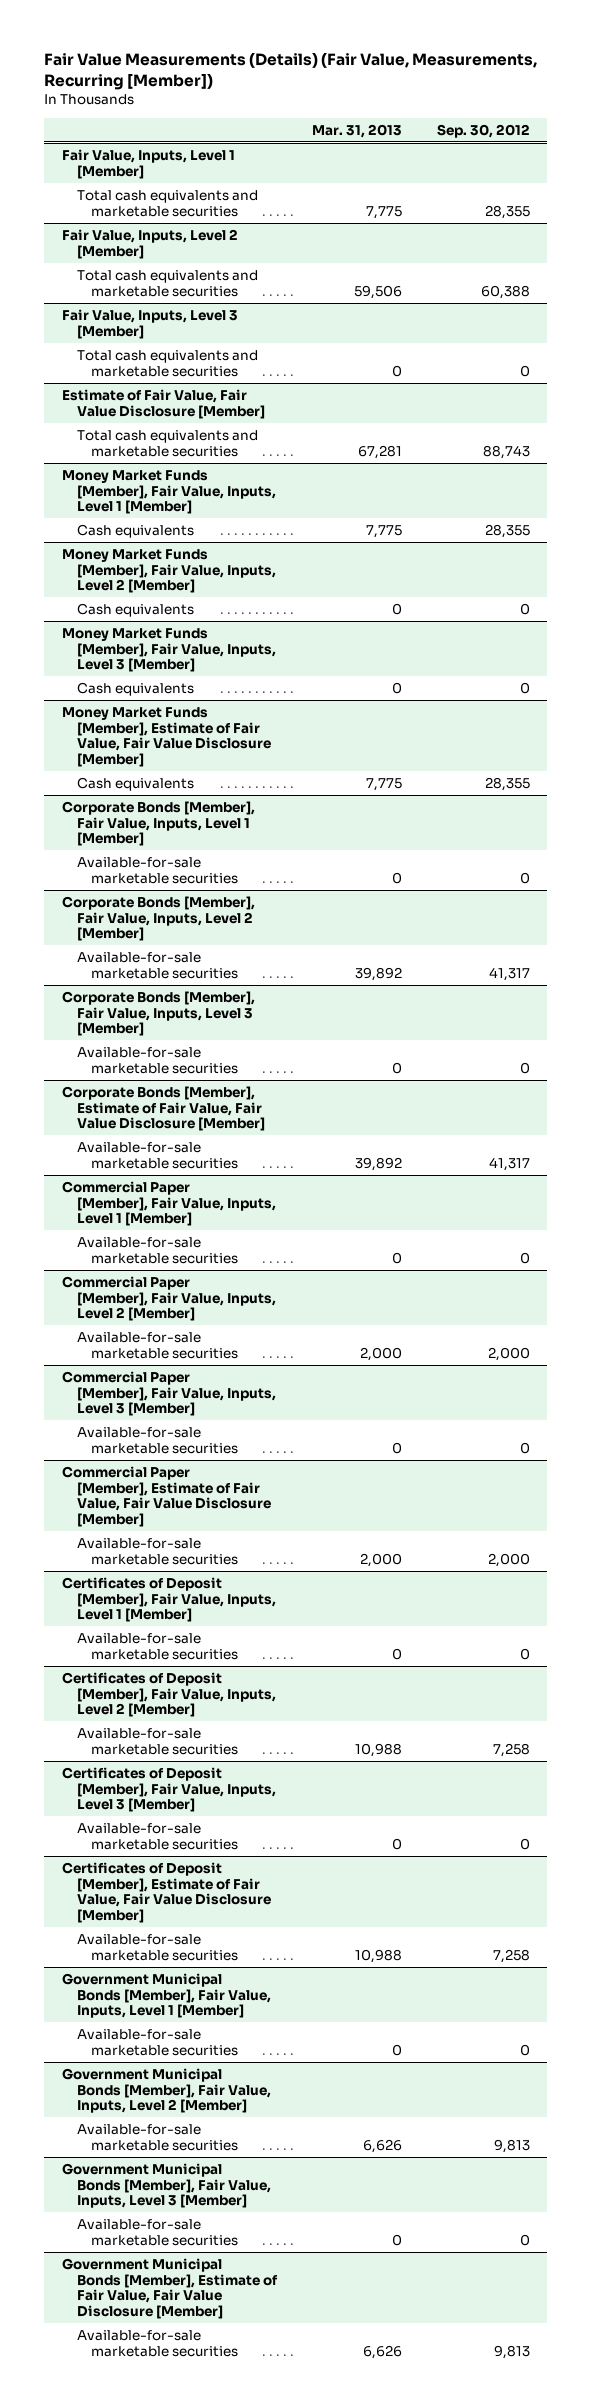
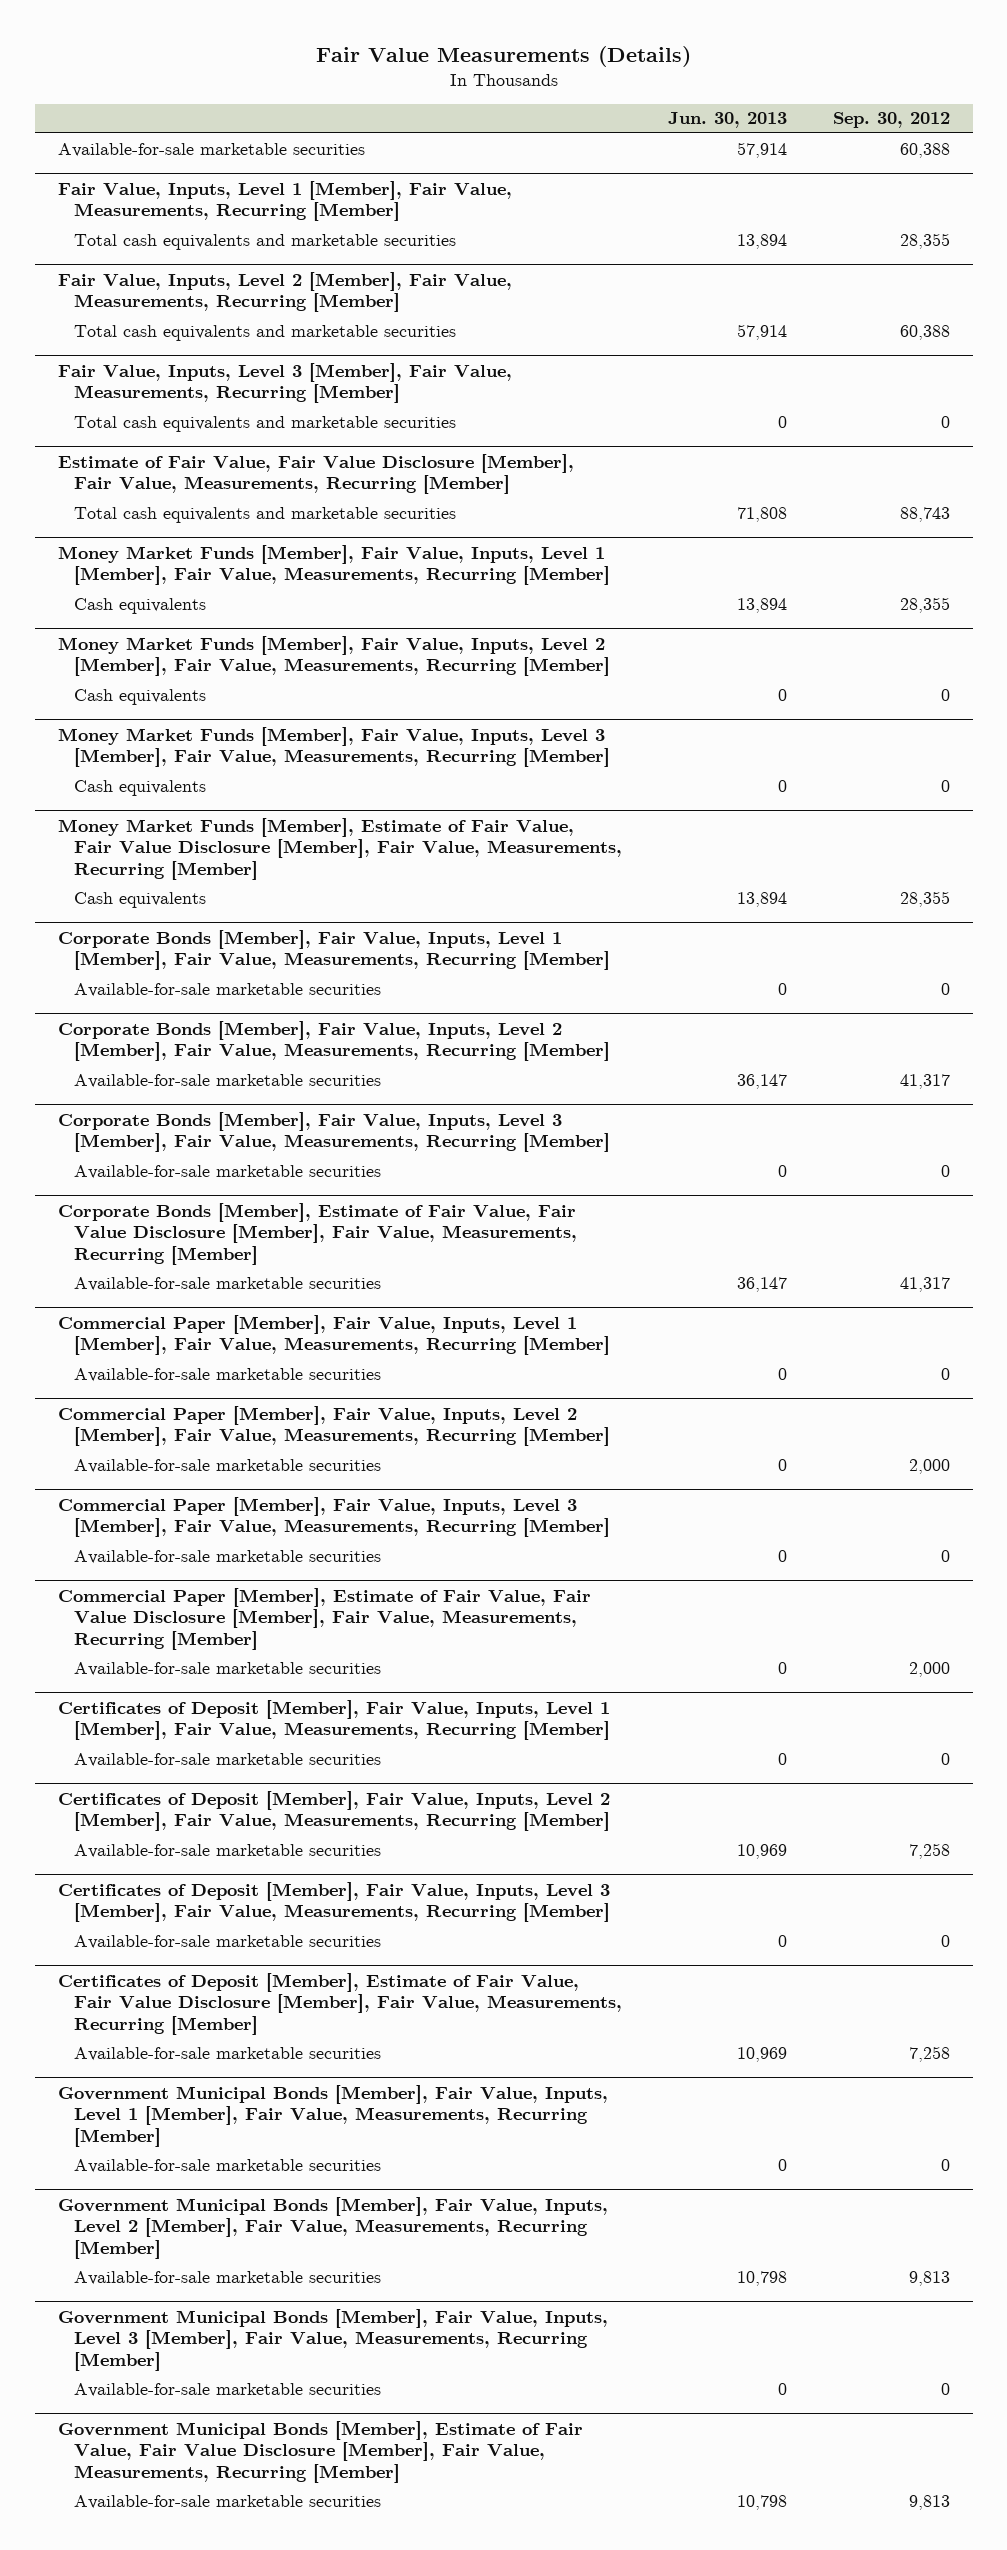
- Fair Value Measurements (Details) (Fair Value, Measurements, Recurring [Member])
+ Fair Value Measurements (Details)
- | Mar. 31, 2013 | Sep. 30, 2012
+ | Jun. 30, 2013 | Sep. 30, 2012
- Fair Value, Inputs, Level 1 [Member]
+ Available-for-sale marketable securities | 57,914 | 60,388
+ Fair Value, Inputs, Level 1 [Member], Fair Value, Measurements, Recurring [Member]
- Fair Value, Inputs, Level 2 [Member]
+ Fair Value, Inputs, Level 2 [Member], Fair Value, Measurements, Recurring [Member]
- Fair Value, Inputs, Level 3 [Member]
+ Fair Value, Inputs, Level 3 [Member], Fair Value, Measurements, Recurring [Member]
- Estimate of Fair Value, Fair Value Disclosure [Member]
+ Estimate of Fair Value, Fair Value Disclosure [Member], Fair Value, Measurements, Recurring [Member]
- Money Market Funds [Member], Fair Value, Inputs, Level 1 [Member]
+ Money Market Funds [Member], Fair Value, Inputs, Level 1 [Member], Fair Value, Measurements, Recurring [Member]
- Money Market Funds [Member], Fair Value, Inputs, Level 2 [Member]
+ Money Market Funds [Member], Fair Value, Inputs, Level 2 [Member], Fair Value, Measurements, Recurring [Member]
- Money Market Funds [Member], Fair Value, Inputs, Level 3 [Member]
+ Money Market Funds [Member], Fair Value, Inputs, Level 3 [Member], Fair Value, Measurements, Recurring [Member]
- Money Market Funds [Member], Estimate of Fair Value, Fair Value Disclosure [Member]
+ Money Market Funds [Member], Estimate of Fair Value, Fair Value Disclosure [Member], Fair Value, Measurements, Recurring [Member]
- Corporate Bonds [Member], Fair Value, Inputs, Level 1 [Member]
+ Corporate Bonds [Member], Fair Value, Inputs, Level 1 [Member], Fair Value, Measurements, Recurring [Member]
- Corporate Bonds [Member], Fair Value, Inputs, Level 2 [Member]
+ Corporate Bonds [Member], Fair Value, Inputs, Level 2 [Member], Fair Value, Measurements, Recurring [Member]
- Corporate Bonds [Member], Fair Value, Inputs, Level 3 [Member]
+ Corporate Bonds [Member], Fair Value, Inputs, Level 3 [Member], Fair Value, Measurements, Recurring [Member]
- Corporate Bonds [Member], Estimate of Fair Value, Fair Value Disclosure [Member]
+ Corporate Bonds [Member], Estimate of Fair Value, Fair Value Disclosure [Member], Fair Value, Measurements, Recurring [Member]
- Commercial Paper [Member], Fair Value, Inputs, Level 1 [Member]
+ Commercial Paper [Member], Fair Value, Inputs, Level 1 [Member], Fair Value, Measurements, Recurring [Member]
- Commercial Paper [Member], Fair Value, Inputs, Level 2 [Member]
+ Commercial Paper [Member], Fair Value, Inputs, Level 2 [Member], Fair Value, Measurements, Recurring [Member]
- Commercial Paper [Member], Fair Value, Inputs, Level 3 [Member]
+ Commercial Paper [Member], Fair Value, Inputs, Level 3 [Member], Fair Value, Measurements, Recurring [Member]
- Commercial Paper [Member], Estimate of Fair Value, Fair Value Disclosure [Member]
+ Commercial Paper [Member], Estimate of Fair Value, Fair Value Disclosure [Member], Fair Value, Measurements, Recurring [Member]
- Certificates of Deposit [Member], Fair Value, Inputs, Level 1 [Member]
+ Certificates of Deposit [Member], Fair Value, Inputs, Level 1 [Member], Fair Value, Measurements, Recurring [Member]
- Certificates of Deposit [Member], Fair Value, Inputs, Level 2 [Member]
+ Certificates of Deposit [Member], Fair Value, Inputs, Level 2 [Member], Fair Value, Measurements, Recurring [Member]
- Certificates of Deposit [Member], Fair Value, Inputs, Level 3 [Member]
+ Certificates of Deposit [Member], Fair Value, Inputs, Level 3 [Member], Fair Value, Measurements, Recurring [Member]
- Certificates of Deposit [Member], Estimate of Fair Value, Fair Value Disclosure [Member]
+ Certificates of Deposit [Member], Estimate of Fair Value, Fair Value Disclosure [Member], Fair Value, Measurements, Recurring [Member]
- Government Municipal Bonds [Member], Fair Value, Inputs, Level 1 [Member]
+ Government Municipal Bonds [Member], Fair Value, Inputs, Level 1 [Member], Fair Value, Measurements, Recurring [Member]
- Government Municipal Bonds [Member], Fair Value, Inputs, Level 2 [Member]
+ Government Municipal Bonds [Member], Fair Value, Inputs, Level 2 [Member], Fair Value, Measurements, Recurring [Member]
- Government Municipal Bonds [Member], Fair Value, Inputs, Level 3 [Member]
+ Government Municipal Bonds [Member], Fair Value, Inputs, Level 3 [Member], Fair Value, Measurements, Recurring [Member]
- Government Municipal Bonds [Member], Estimate of Fair Value, Fair Value Disclosure [Member]
+ Government Municipal Bonds [Member], Estimate of Fair Value, Fair Value Disclosure [Member], Fair Value, Measurements, Recurring [Member]

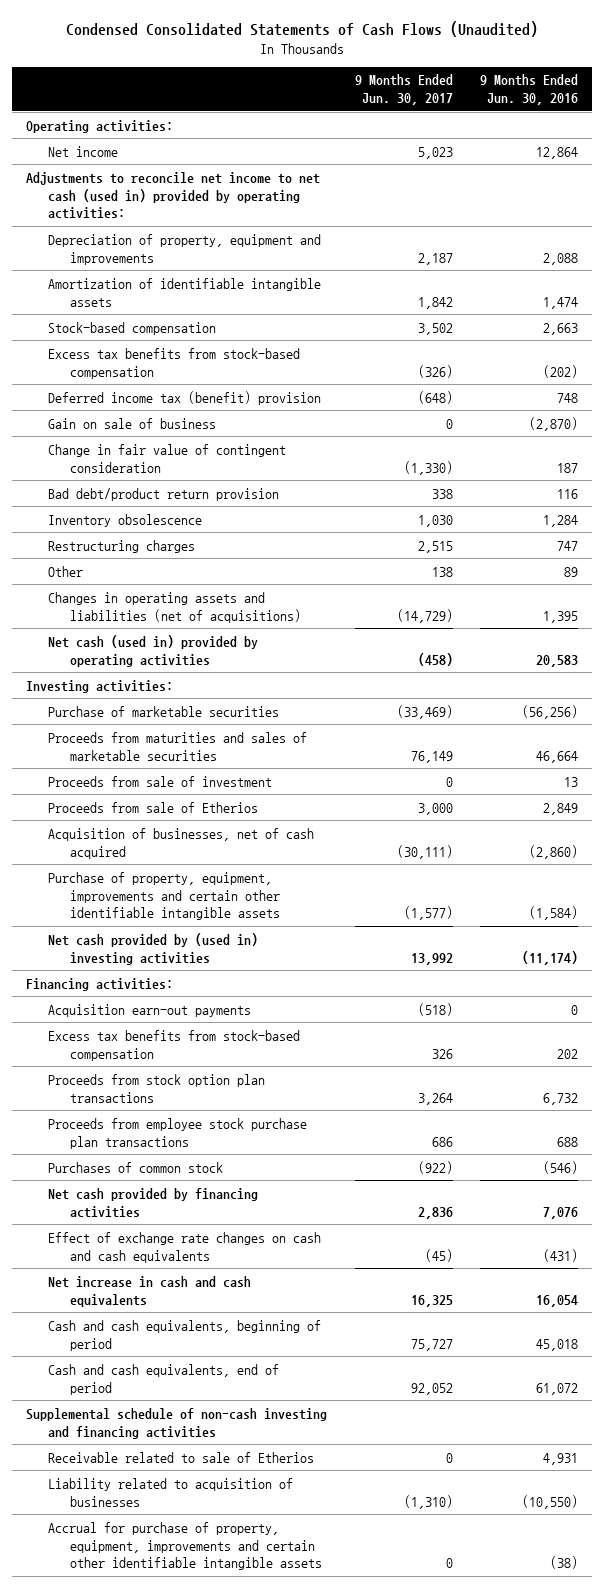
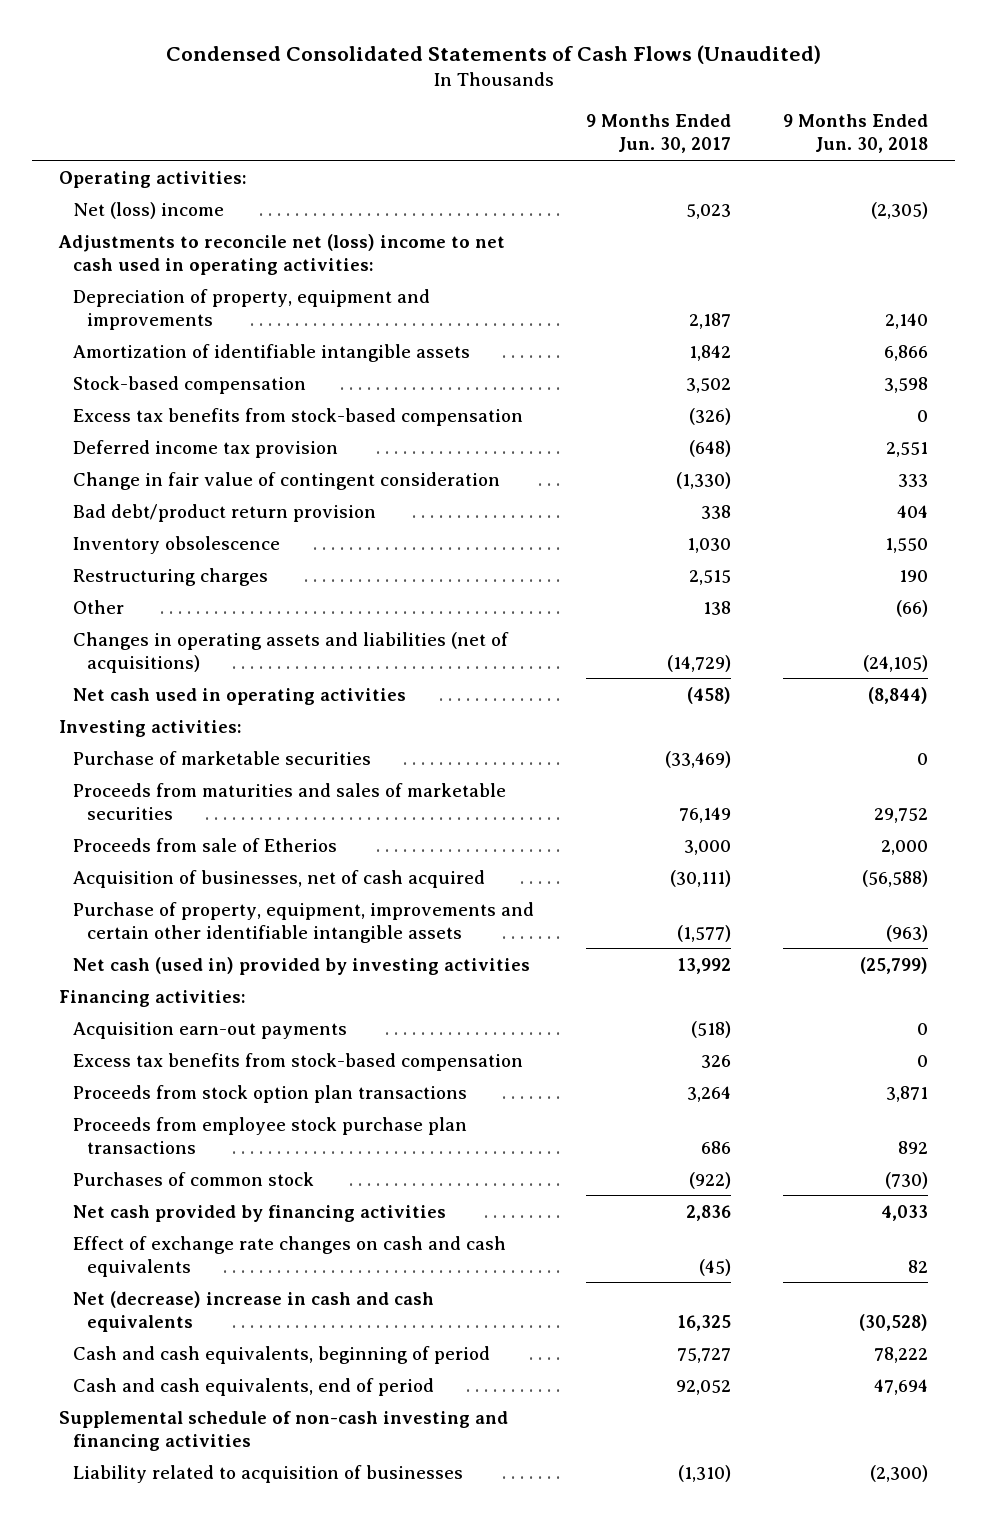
- | 9 Months Ended Jun. 30, 2017 | 9 Months Ended Jun. 30, 2016
+ | 9 Months Ended Jun. 30, 2017 | 9 Months Ended Jun. 30, 2018
- Net income | 5,023 | 12,864
- Adjustments to reconcile net income to net cash (used in) provided by operating activities:
+ Net (loss) income | 5,023 | (2,305)
+ Adjustments to reconcile net (loss) income to net cash used in operating activities:
- Deferred income tax (benefit) provision | (648) | 748
- Gain on sale of business | 0 | (2,870)
+ Deferred income tax provision | (648) | 2,551
- Net cash (used in) provided by operating activities | (458) | 20,583
+ Net cash used in operating activities | (458) | (8,844)
- Proceeds from sale of investment | 0 | 13
- Net cash provided by (used in) investing activities | 13,992 | (11,174)
+ Net cash (used in) provided by investing activities | 13,992 | (25,799)
- Net increase in cash and cash equivalents | 16,325 | 16,054
+ Net (decrease) increase in cash and cash equivalents | 16,325 | (30,528)
- Receivable related to sale of Etherios | 0 | 4,931
- Accrual for purchase of property, equipment, improvements and certain other identifiable intangible assets | 0 | (38)

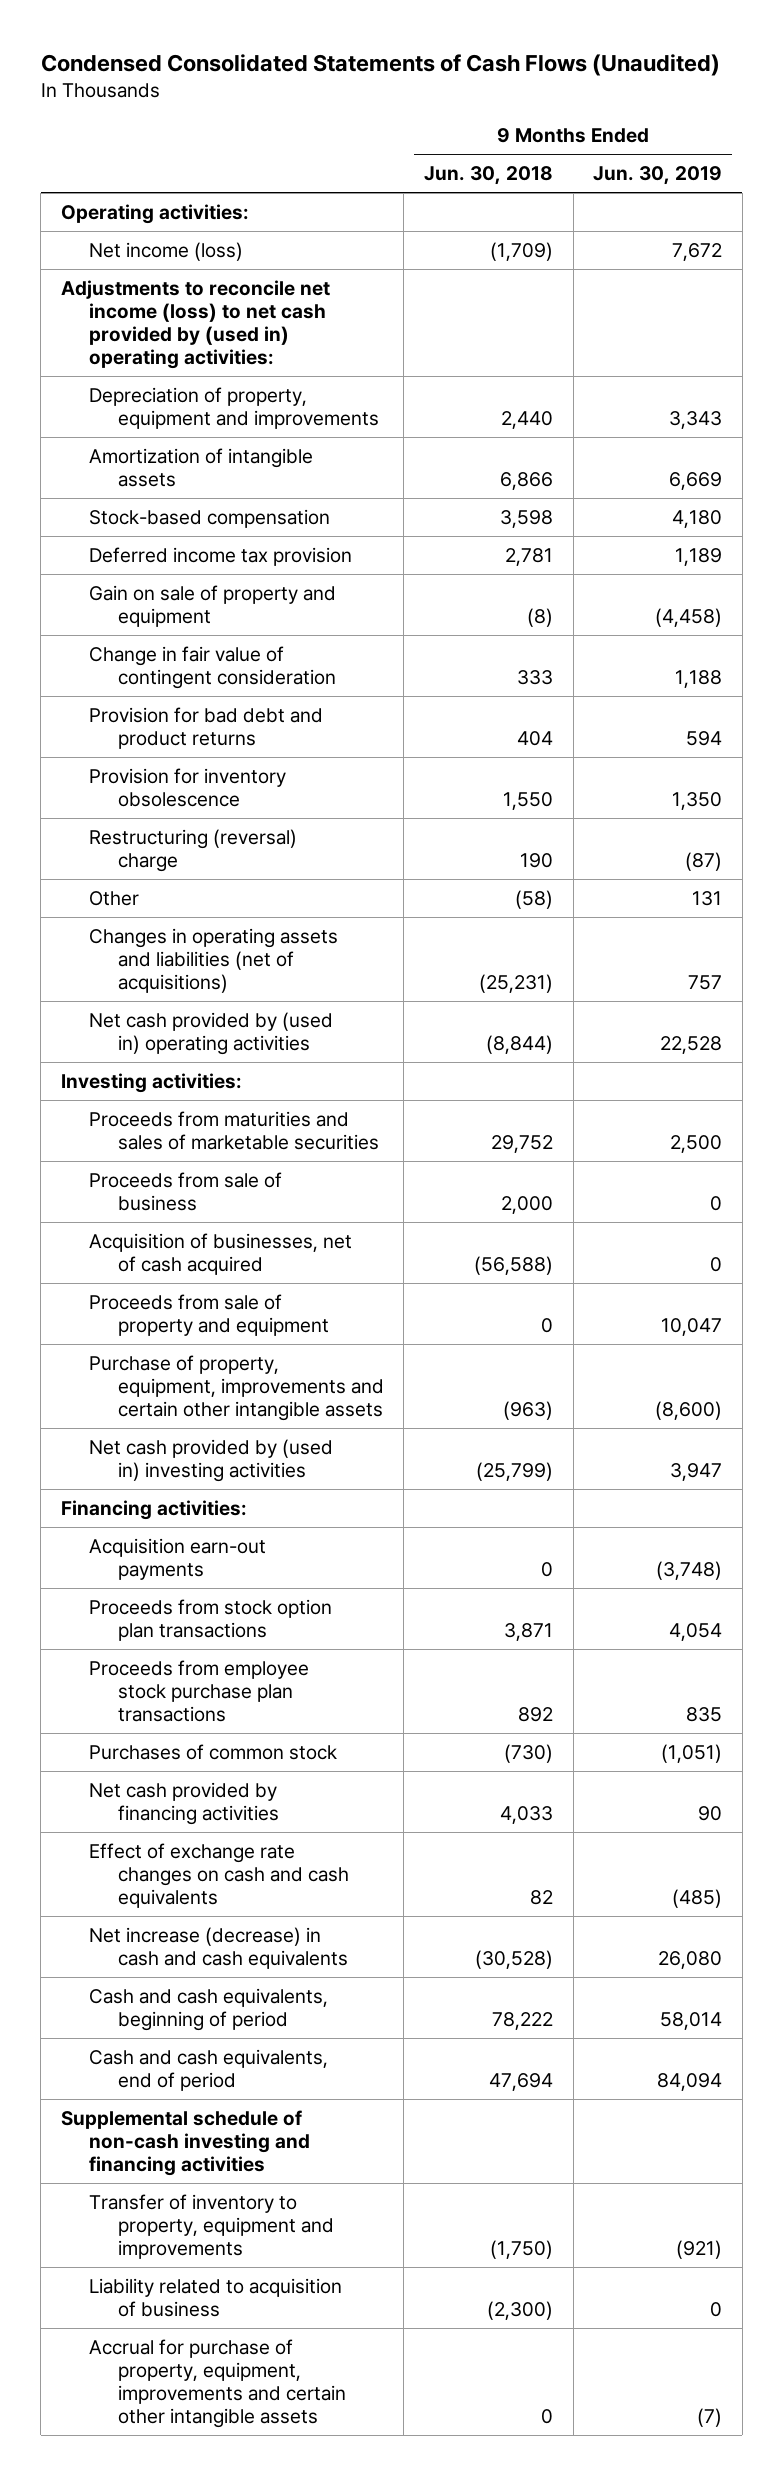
- | 9 Months Ended Jun. 30, 2017 | 9 Months Ended Jun. 30, 2018
+ | 9 Months Ended Jun. 30, 2018 | 9 Months Ended Jun. 30, 2019
- Net (loss) income | 5,023 | (2,305)
- Adjustments to reconcile net (loss) income to net cash used in operating activities:
- Depreciation of property, equipment and improvements | 2,187 | 2,140
- Amortization of identifiable intangible assets | 1,842 | 6,866
+ Net income (loss) | (1,709) | 7,672
+ Adjustments to reconcile net income (loss) to net cash provided by (used in) operating activities:
+ Depreciation of property, equipment and improvements | 2,440 | 3,343
+ Amortization of intangible assets | 6,866 | 6,669
- Excess tax benefits from stock-based compensation | (326) | 0
- Deferred income tax provision | (648) | 2,551
+ Deferred income tax provision | 2,781 | 1,189
+ Gain on sale of property and equipment | (8) | (4,458)
- Bad debt/product return provision | 338 | 404
- Inventory obsolescence | 1,030 | 1,550
- Restructuring charges | 2,515 | 190
- Other | 138 | (66)
- Changes in operating assets and liabilities (net of acquisitions) | (14,729) | (24,105)
- Net cash used in operating activities | (458) | (8,844)
+ Provision for bad debt and product returns | 404 | 594
+ Provision for inventory obsolescence | 1,550 | 1,350
+ Restructuring (reversal) charge | 190 | (87)
+ Other | (58) | 131
+ Changes in operating assets and liabilities (net of acquisitions) | (25,231) | 757
+ Net cash provided by (used in) operating activities | (8,844) | 22,528
- Purchase of marketable securities | (33,469) | 0
- Proceeds from sale of Etherios | 3,000 | 2,000
+ Proceeds from sale of business | 2,000 | 0
- Purchase of property, equipment, improvements and certain other identifiable intangible assets | (1,577) | (963)
- Net cash (used in) provided by investing activities | 13,992 | (25,799)
+ Proceeds from sale of property and equipment | 0 | 10,047
+ Purchase of property, equipment, improvements and certain other intangible assets | (963) | (8,600)
+ Net cash provided by (used in) investing activities | (25,799) | 3,947
- Excess tax benefits from stock-based compensation | 326 | 0
- Net (decrease) increase in cash and cash equivalents | 16,325 | (30,528)
+ Net increase (decrease) in cash and cash equivalents | (30,528) | 26,080
- Liability related to acquisition of businesses | (1,310) | (2,300)
+ Transfer of inventory to property, equipment and improvements | (1,750) | (921)
+ Liability related to acquisition of business | (2,300) | 0
+ Accrual for purchase of property, equipment, improvements and certain other intangible assets | 0 | (7)

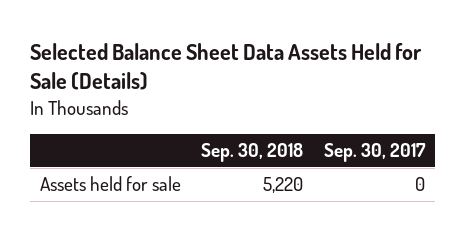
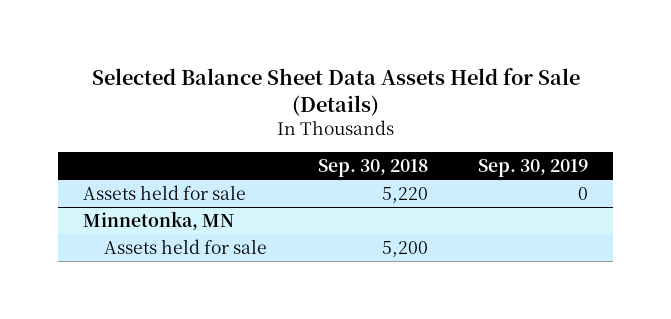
- | Sep. 30, 2018 | Sep. 30, 2017
+ | Sep. 30, 2018 | Sep. 30, 2019
+ Minnetonka, MN
+ Assets held for sale | 5,200 |

